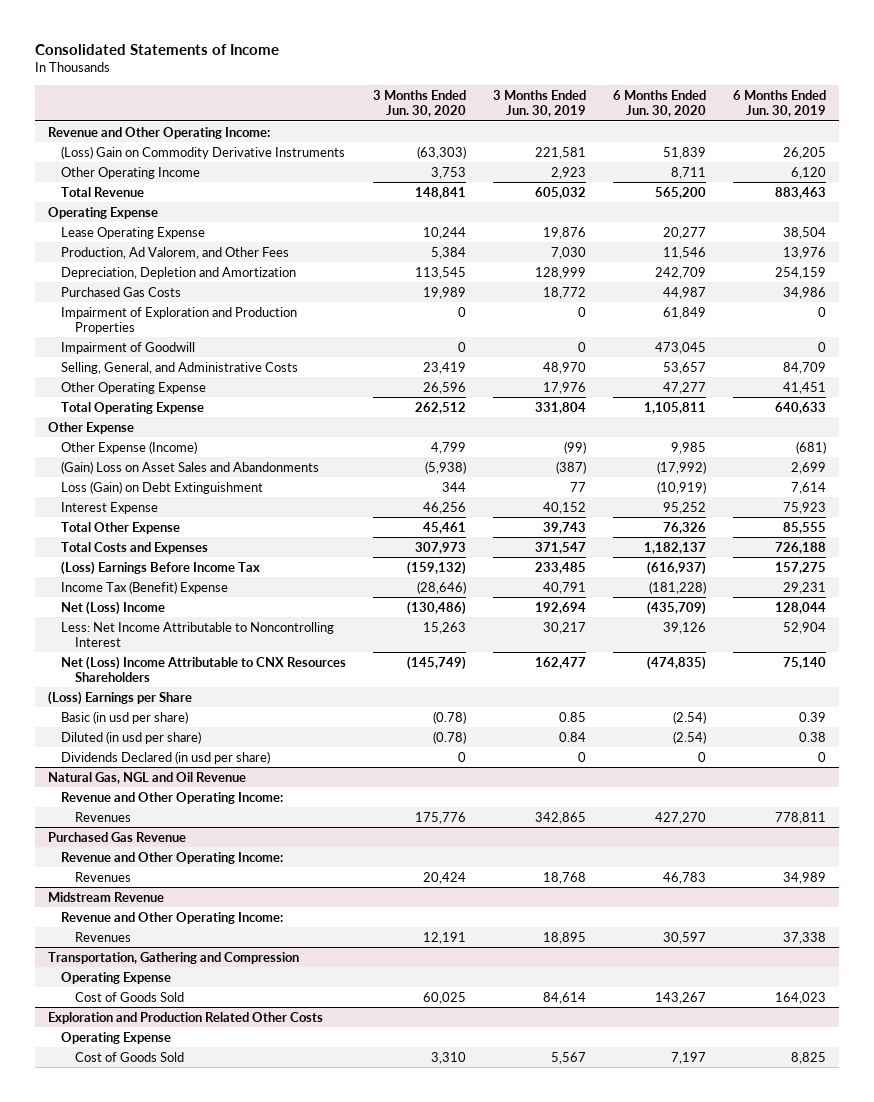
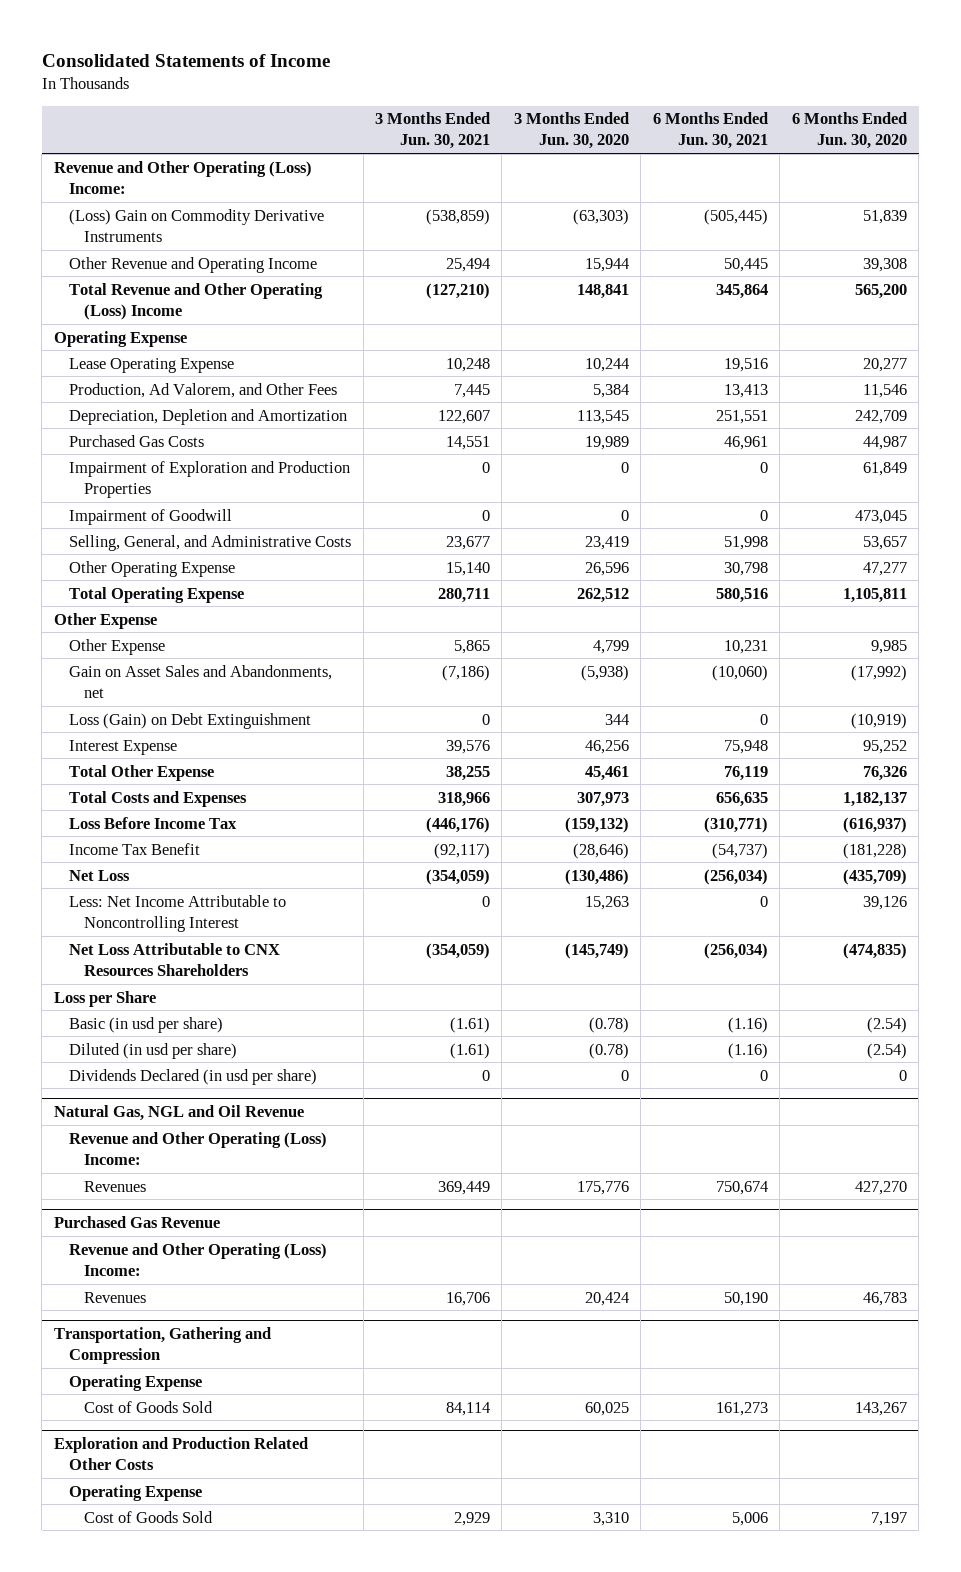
- | 3 Months Ended Jun. 30, 2020 | 3 Months Ended Jun. 30, 2019 | 6 Months Ended Jun. 30, 2020 | 6 Months Ended Jun. 30, 2019
+ | 3 Months Ended Jun. 30, 2021 | 3 Months Ended Jun. 30, 2020 | 6 Months Ended Jun. 30, 2021 | 6 Months Ended Jun. 30, 2020
- Revenue and Other Operating Income:
+ Revenue and Other Operating (Loss) Income:
- Other Operating Income | 3,753 | 2,923 | 8,711 | 6,120
- Total Revenue | 148,841 | 605,032 | 565,200 | 883,463
+ Other Revenue and Operating Income | 25,494 | 15,944 | 50,445 | 39,308
+ Total Revenue and Other Operating (Loss) Income | (127,210) | 148,841 | 345,864 | 565,200
- Other Expense (Income) | 4,799 | (99) | 9,985 | (681)
- (Gain) Loss on Asset Sales and Abandonments | (5,938) | (387) | (17,992) | 2,699
+ Other Expense | 5,865 | 4,799 | 10,231 | 9,985
+ Gain on Asset Sales and Abandonments, net | (7,186) | (5,938) | (10,060) | (17,992)
- (Loss) Earnings Before Income Tax | (159,132) | 233,485 | (616,937) | 157,275
- Income Tax (Benefit) Expense | (28,646) | 40,791 | (181,228) | 29,231
- Net (Loss) Income | (130,486) | 192,694 | (435,709) | 128,044
+ Loss Before Income Tax | (446,176) | (159,132) | (310,771) | (616,937)
+ Income Tax Benefit | (92,117) | (28,646) | (54,737) | (181,228)
+ Net Loss | (354,059) | (130,486) | (256,034) | (435,709)
- Net (Loss) Income Attributable to CNX Resources Shareholders | (145,749) | 162,477 | (474,835) | 75,140
- (Loss) Earnings per Share
+ Net Loss Attributable to CNX Resources Shareholders | (354,059) | (145,749) | (256,034) | (474,835)
+ Loss per Share
@ Natural Gas, NGL and Oil Revenue
- Revenue and Other Operating Income:
+ Revenue and Other Operating (Loss) Income:
@ Purchased Gas Revenue
- Revenue and Other Operating Income:
+ Revenue and Other Operating (Loss) Income:
- Midstream Revenue
- Revenue and Other Operating Income:
- Revenues | 12,191 | 18,895 | 30,597 | 37,338

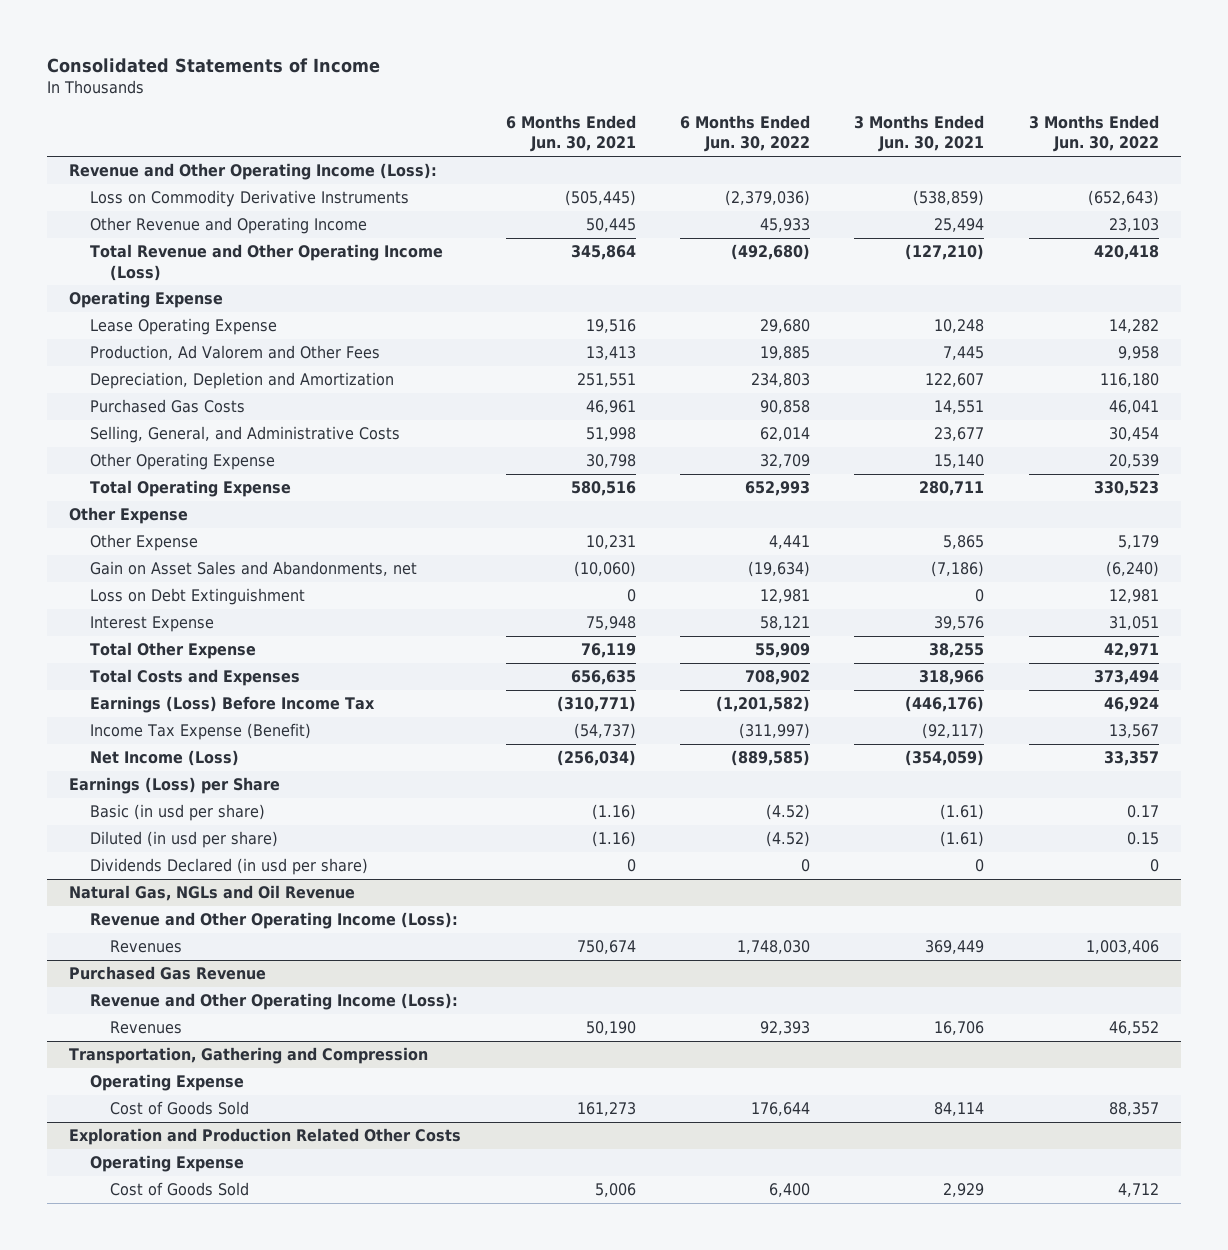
- | 3 Months Ended Jun. 30, 2021 | 3 Months Ended Jun. 30, 2020 | 6 Months Ended Jun. 30, 2021 | 6 Months Ended Jun. 30, 2020
+ | 6 Months Ended Jun. 30, 2021 | 6 Months Ended Jun. 30, 2022 | 3 Months Ended Jun. 30, 2021 | 3 Months Ended Jun. 30, 2022
- Revenue and Other Operating (Loss) Income:
- (Loss) Gain on Commodity Derivative Instruments | (538,859) | (63,303) | (505,445) | 51,839
+ Revenue and Other Operating Income (Loss):
+ Loss on Commodity Derivative Instruments | (505,445) | (2,379,036) | (538,859) | (652,643)
- Total Revenue and Other Operating (Loss) Income | (127,210) | 148,841 | 345,864 | 565,200
+ Total Revenue and Other Operating Income (Loss) | 345,864 | (492,680) | (127,210) | 420,418
- Production, Ad Valorem, and Other Fees | 7,445 | 5,384 | 13,413 | 11,546
+ Production, Ad Valorem and Other Fees | 13,413 | 19,885 | 7,445 | 9,958
- Impairment of Exploration and Production Properties | 0 | 0 | 0 | 61,849
- Impairment of Goodwill | 0 | 0 | 0 | 473,045
- Loss (Gain) on Debt Extinguishment | 0 | 344 | 0 | (10,919)
+ Loss on Debt Extinguishment | 0 | 12,981 | 0 | 12,981
- Loss Before Income Tax | (446,176) | (159,132) | (310,771) | (616,937)
- Income Tax Benefit | (92,117) | (28,646) | (54,737) | (181,228)
- Net Loss | (354,059) | (130,486) | (256,034) | (435,709)
- Less: Net Income Attributable to Noncontrolling Interest | 0 | 15,263 | 0 | 39,126
- Net Loss Attributable to CNX Resources Shareholders | (354,059) | (145,749) | (256,034) | (474,835)
- Loss per Share
+ Earnings (Loss) Before Income Tax | (310,771) | (1,201,582) | (446,176) | 46,924
+ Income Tax Expense (Benefit) | (54,737) | (311,997) | (92,117) | 13,567
+ Net Income (Loss) | (256,034) | (889,585) | (354,059) | 33,357
+ Earnings (Loss) per Share
- Natural Gas, NGL and Oil Revenue
- Revenue and Other Operating (Loss) Income:
+ Natural Gas, NGLs and Oil Revenue
+ Revenue and Other Operating Income (Loss):
@ Purchased Gas Revenue
- Revenue and Other Operating (Loss) Income:
+ Revenue and Other Operating Income (Loss):

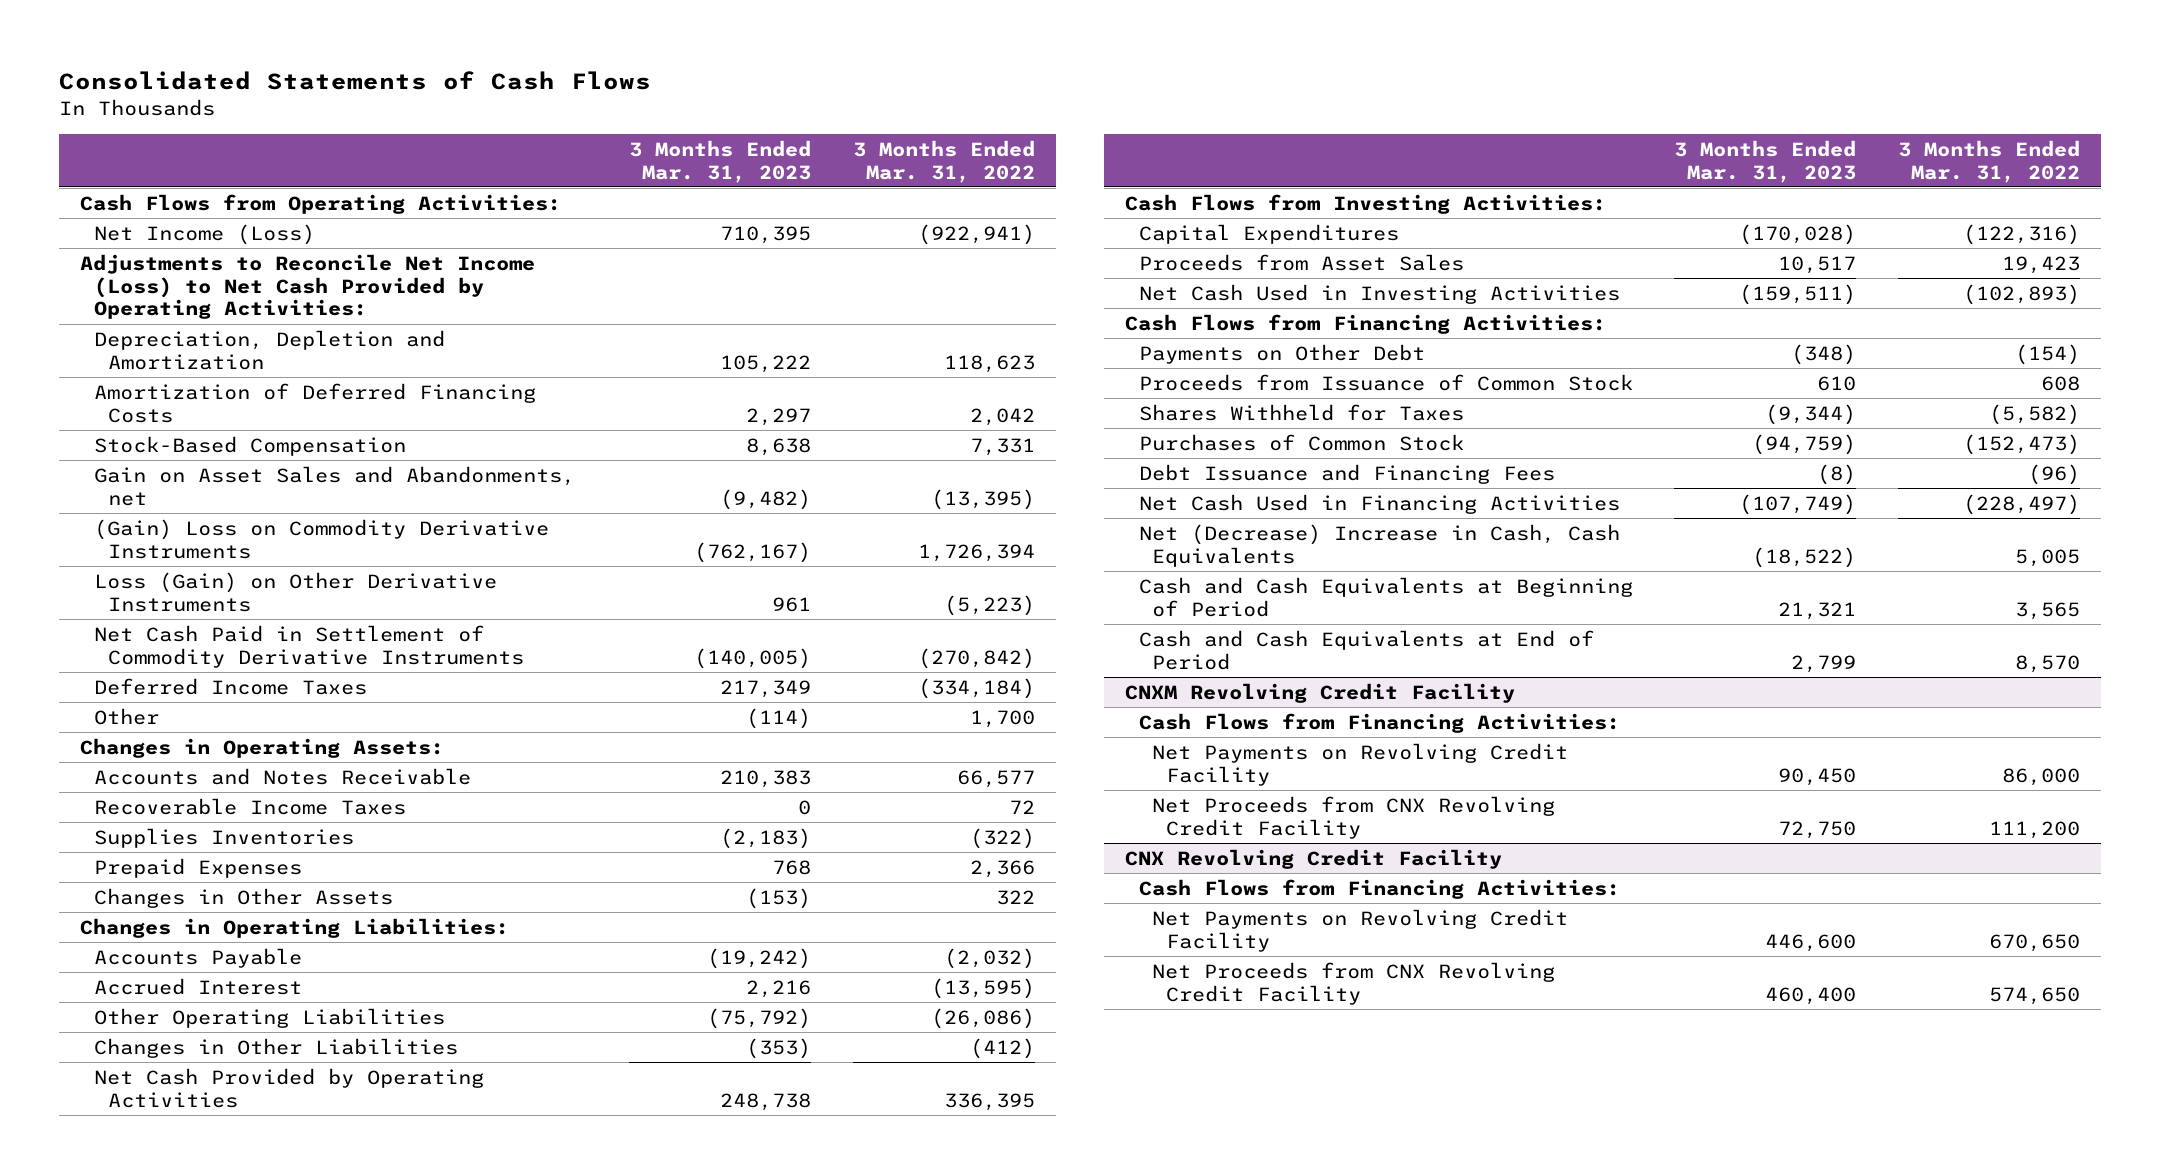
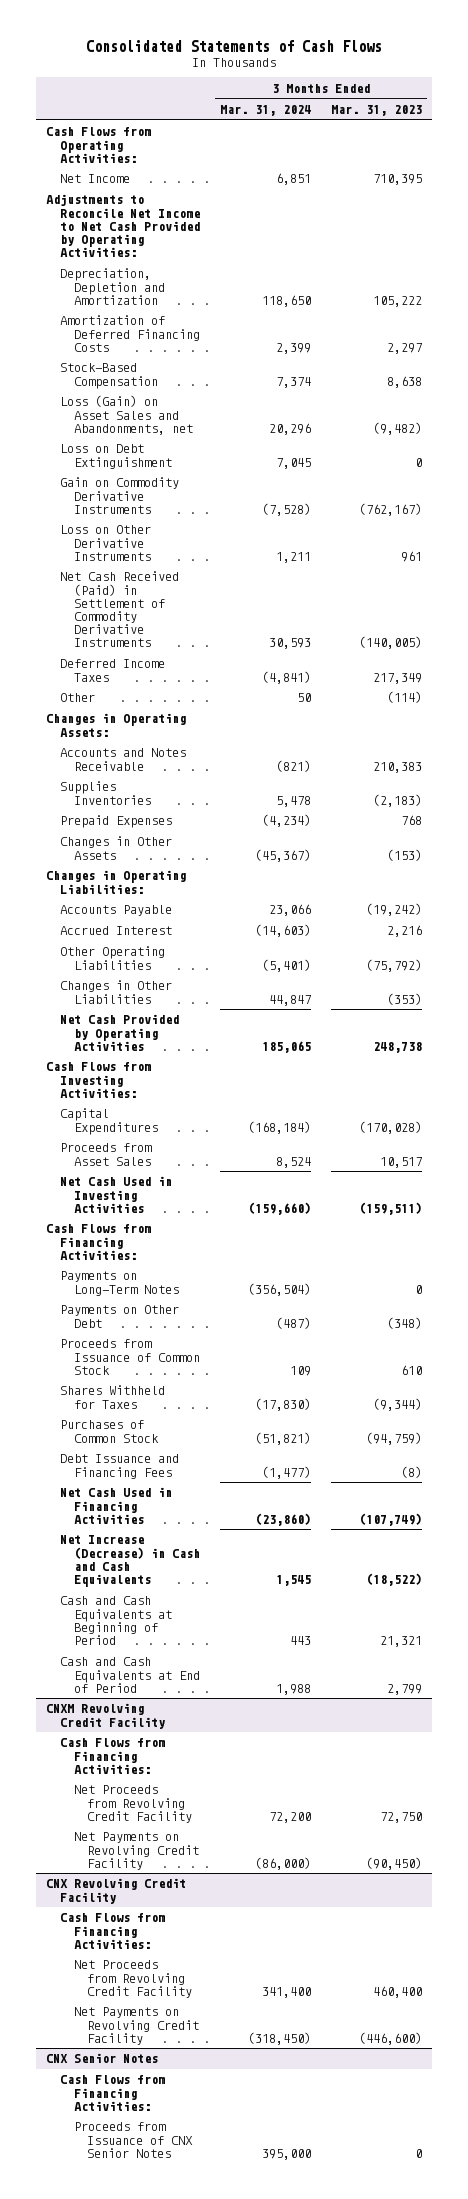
- | 3 Months Ended Mar. 31, 2023 | 3 Months Ended Mar. 31, 2022
+ | 3 Months Ended Mar. 31, 2024 | 3 Months Ended Mar. 31, 2023
- Net Income (Loss) | 710,395 | (922,941)
- Adjustments to Reconcile Net Income (Loss) to Net Cash Provided by Operating Activities:
+ Net Income | 6,851 | 710,395
+ Adjustments to Reconcile Net Income to Net Cash Provided by Operating Activities:
- Gain on Asset Sales and Abandonments, net | (9,482) | (13,395)
- (Gain) Loss on Commodity Derivative Instruments | (762,167) | 1,726,394
- Loss (Gain) on Other Derivative Instruments | 961 | (5,223)
- Net Cash Paid in Settlement of Commodity Derivative Instruments | (140,005) | (270,842)
+ Loss (Gain) on Asset Sales and Abandonments, net | 20,296 | (9,482)
+ Loss on Debt Extinguishment | 7,045 | 0
+ Gain on Commodity Derivative Instruments | (7,528) | (762,167)
+ Loss on Other Derivative Instruments | 1,211 | 961
+ Net Cash Received (Paid) in Settlement of Commodity Derivative Instruments | 30,593 | (140,005)
- Recoverable Income Taxes | 0 | 72
+ Payments on Long-Term Notes | (356,504) | 0
- Net (Decrease) Increase in Cash, Cash Equivalents | (18,522) | 5,005
+ Net Increase (Decrease) in Cash and Cash Equivalents | 1,545 | (18,522)
@ CNXM Revolving Credit Facility
- Net Payments on Revolving Credit Facility | 90,450 | 86,000
- Net Proceeds from CNX Revolving Credit Facility | 72,750 | 111,200
+ Net Proceeds from Revolving Credit Facility | 72,200 | 72,750
+ Net Payments on Revolving Credit Facility | (86,000) | (90,450)
@ CNX Revolving Credit Facility
- Net Payments on Revolving Credit Facility | 446,600 | 670,650
- Net Proceeds from CNX Revolving Credit Facility | 460,400 | 574,650
+ Net Proceeds from Revolving Credit Facility | 341,400 | 460,400
+ Net Payments on Revolving Credit Facility | (318,450) | (446,600)
+ CNX Senior Notes
+ Cash Flows from Financing Activities:
+ Proceeds from Issuance of CNX Senior Notes | 395,000 | 0

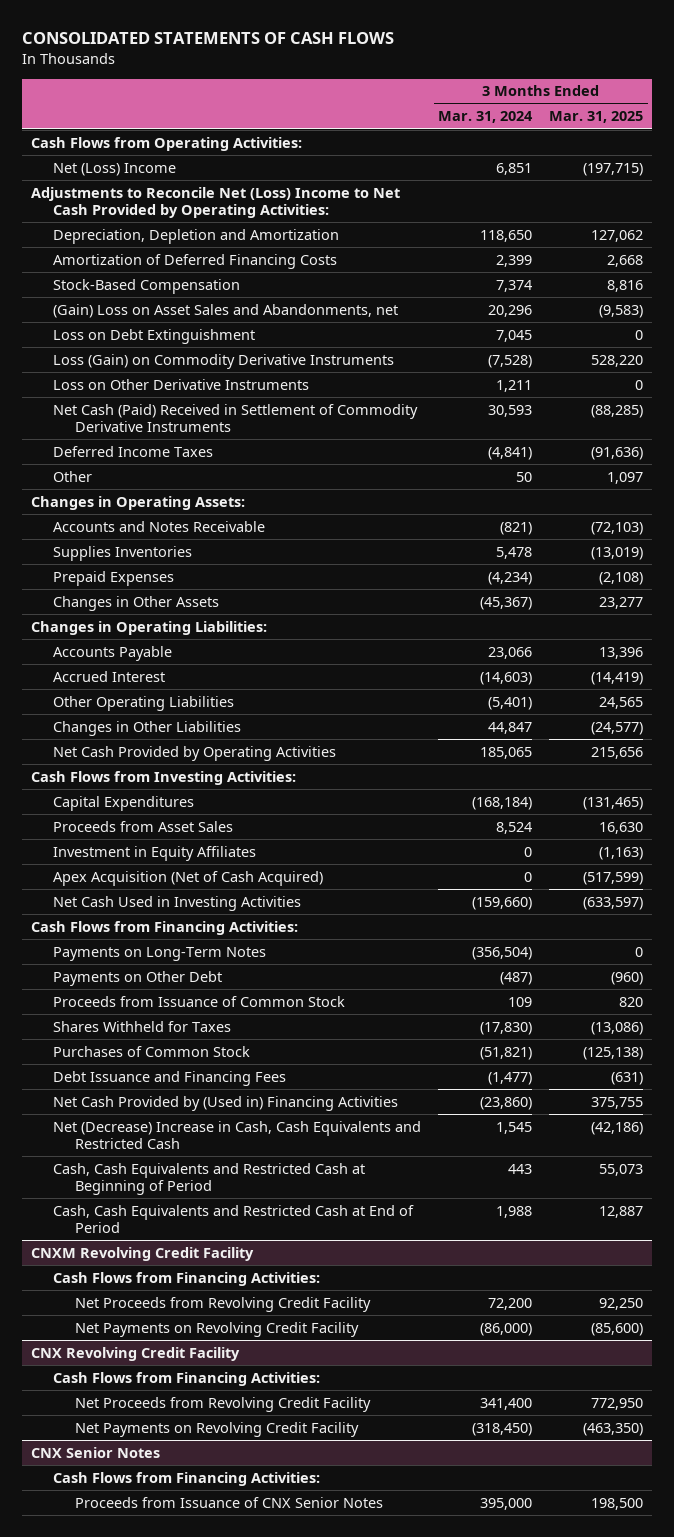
- Consolidated Statements of Cash Flows
+ CONSOLIDATED STATEMENTS OF CASH FLOWS
- | 3 Months Ended Mar. 31, 2024 | 3 Months Ended Mar. 31, 2023
+ | 3 Months Ended Mar. 31, 2024 | 3 Months Ended Mar. 31, 2025
- Net Income | 6,851 | 710,395
- Adjustments to Reconcile Net Income to Net Cash Provided by Operating Activities:
+ Net (Loss) Income | 6,851 | (197,715)
+ Adjustments to Reconcile Net (Loss) Income to Net Cash Provided by Operating Activities:
- Loss (Gain) on Asset Sales and Abandonments, net | 20,296 | (9,482)
+ (Gain) Loss on Asset Sales and Abandonments, net | 20,296 | (9,583)
- Gain on Commodity Derivative Instruments | (7,528) | (762,167)
+ Loss (Gain) on Commodity Derivative Instruments | (7,528) | 528,220
- Net Cash Received (Paid) in Settlement of Commodity Derivative Instruments | 30,593 | (140,005)
+ Net Cash (Paid) Received in Settlement of Commodity Derivative Instruments | 30,593 | (88,285)
+ Investment in Equity Affiliates | 0 | (1,163)
+ Apex Acquisition (Net of Cash Acquired) | 0 | (517,599)
- Net Cash Used in Financing Activities | (23,860) | (107,749)
- Net Increase (Decrease) in Cash and Cash Equivalents | 1,545 | (18,522)
- Cash and Cash Equivalents at Beginning of Period | 443 | 21,321
- Cash and Cash Equivalents at End of Period | 1,988 | 2,799
+ Net Cash Provided by (Used in) Financing Activities | (23,860) | 375,755
+ Net (Decrease) Increase in Cash, Cash Equivalents and Restricted Cash | 1,545 | (42,186)
+ Cash, Cash Equivalents and Restricted Cash at Beginning of Period | 443 | 55,073
+ Cash, Cash Equivalents and Restricted Cash at End of Period | 1,988 | 12,887

